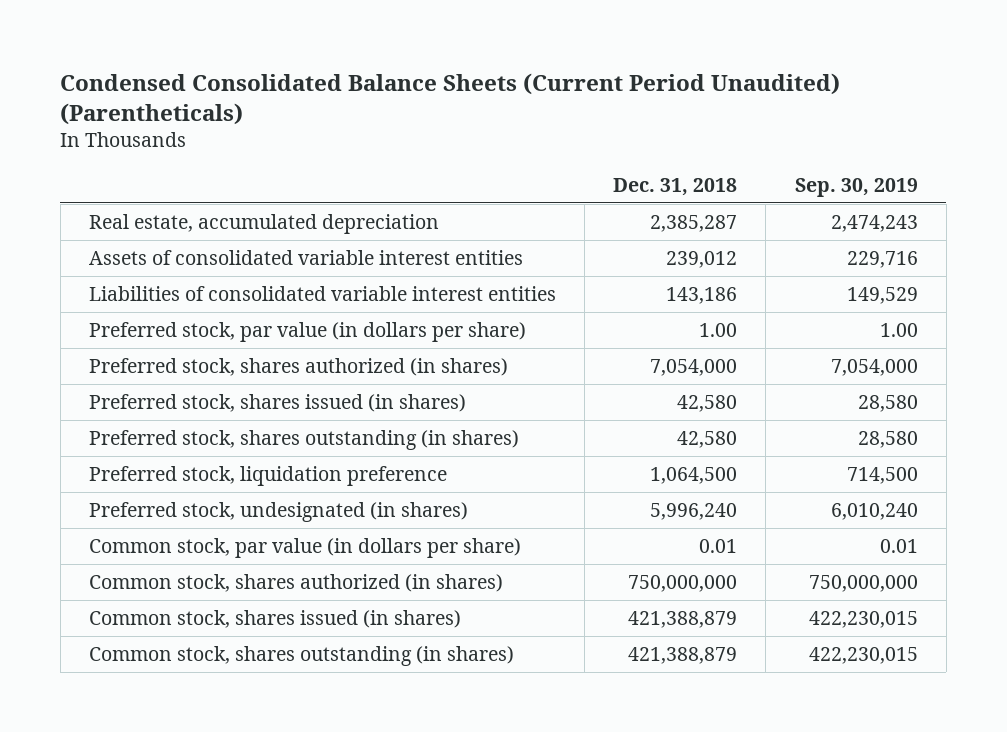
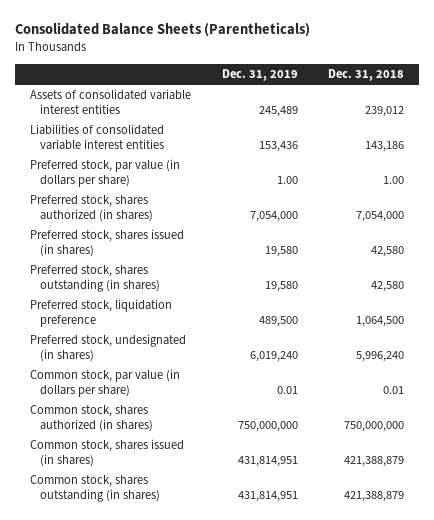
- Condensed Consolidated Balance Sheets (Current Period Unaudited) (Parentheticals)
+ Consolidated Balance Sheets (Parentheticals)
- | Dec. 31, 2018 | Sep. 30, 2019
+ | Dec. 31, 2019 | Dec. 31, 2018
- Real estate, accumulated depreciation | 2,385,287 | 2,474,243

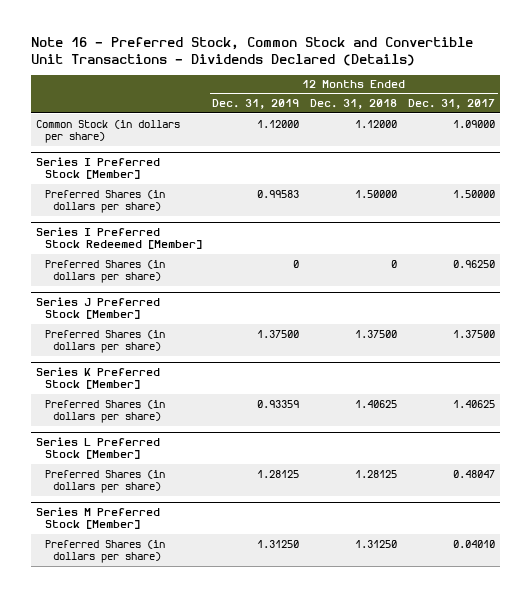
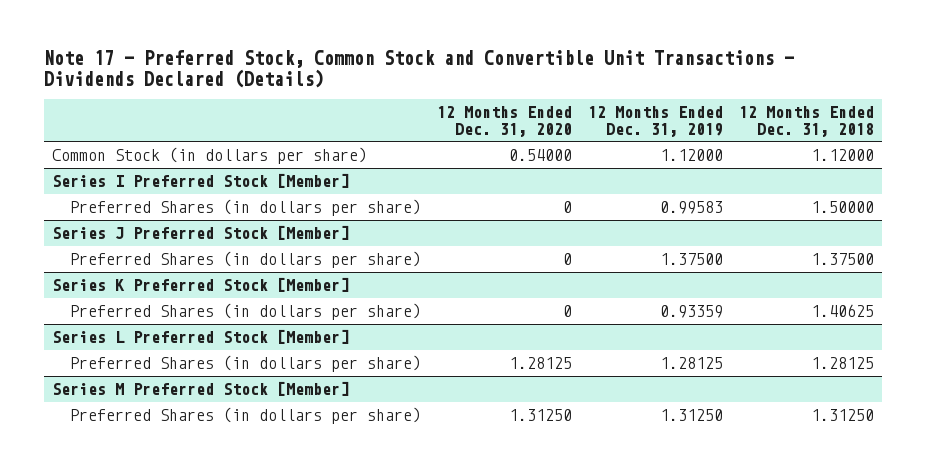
- Note 16 - Preferred Stock, Common Stock and Convertible Unit Transactions - Dividends Declared (Details)
+ Note 17 - Preferred Stock, Common Stock and Convertible Unit Transactions - Dividends Declared (Details)
- | 12 Months Ended Dec. 31, 2019 | 12 Months Ended Dec. 31, 2018 | 12 Months Ended Dec. 31, 2017
+ | 12 Months Ended Dec. 31, 2020 | 12 Months Ended Dec. 31, 2019 | 12 Months Ended Dec. 31, 2018
- Series I Preferred Stock Redeemed [Member]
- Preferred Shares (in dollars per share) | 0 | 0 | 0.96250

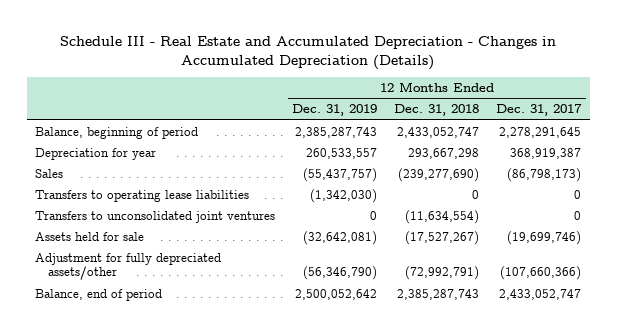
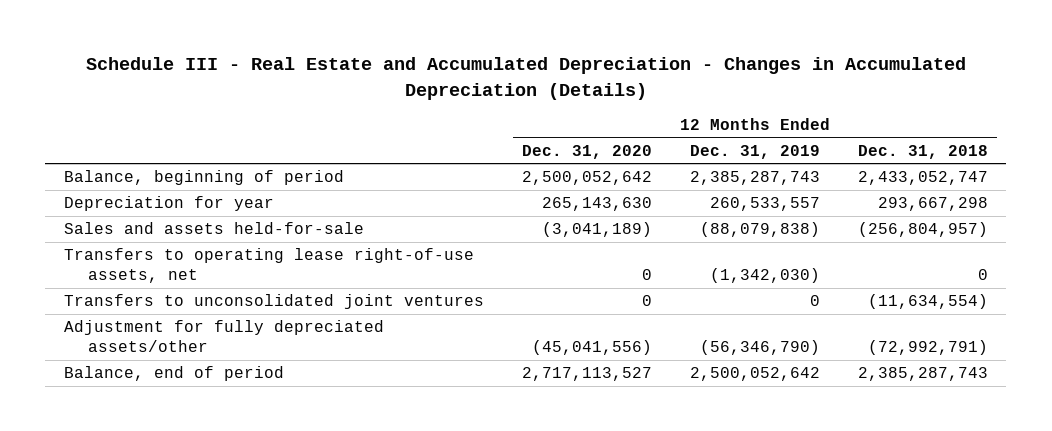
- | 12 Months Ended Dec. 31, 2019 | 12 Months Ended Dec. 31, 2018 | 12 Months Ended Dec. 31, 2017
+ | 12 Months Ended Dec. 31, 2020 | 12 Months Ended Dec. 31, 2019 | 12 Months Ended Dec. 31, 2018
- Sales | (55,437,757) | (239,277,690) | (86,798,173)
- Transfers to operating lease liabilities | (1,342,030) | 0 | 0
+ Sales and assets held-for-sale | (3,041,189) | (88,079,838) | (256,804,957)
+ Transfers to operating lease right-of-use assets, net | 0 | (1,342,030) | 0
- Assets held for sale | (32,642,081) | (17,527,267) | (19,699,746)

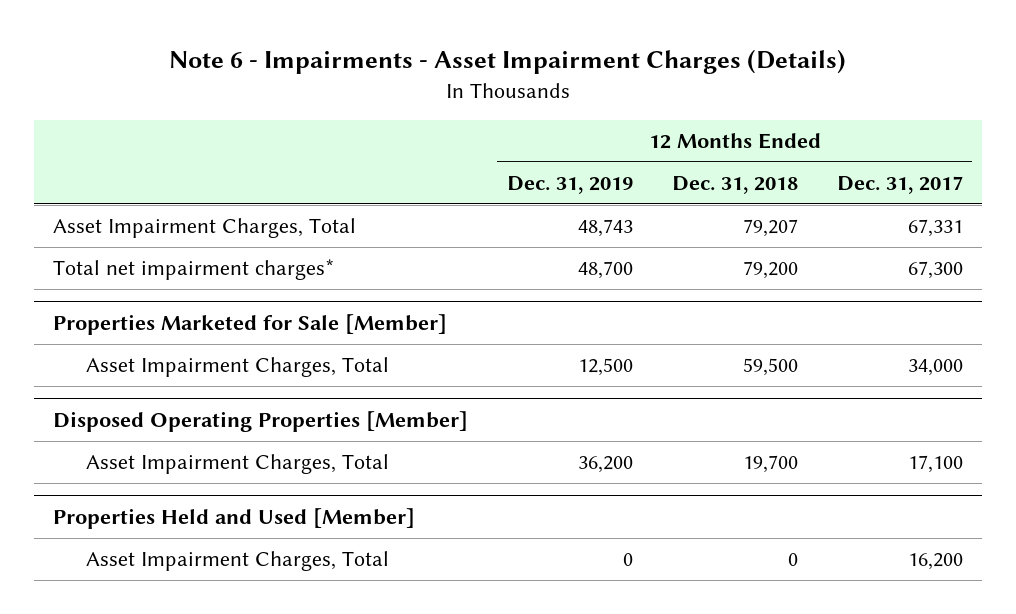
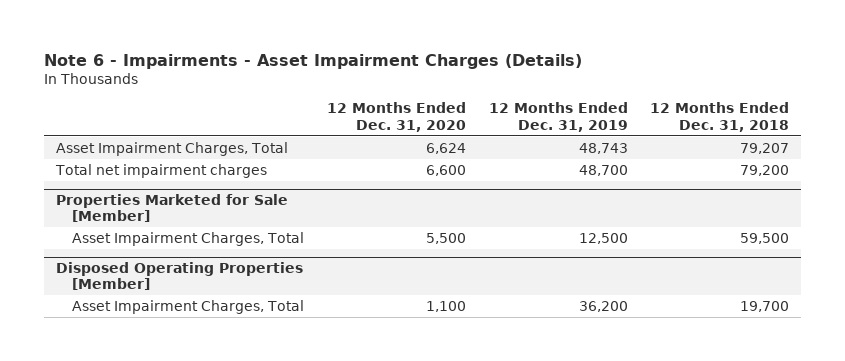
- | 12 Months Ended Dec. 31, 2019 | 12 Months Ended Dec. 31, 2018 | 12 Months Ended Dec. 31, 2017
+ | 12 Months Ended Dec. 31, 2020 | 12 Months Ended Dec. 31, 2019 | 12 Months Ended Dec. 31, 2018
- Total net impairment charges* | 48,700 | 79,200 | 67,300
+ Total net impairment charges | 6,600 | 48,700 | 79,200
- Properties Held and Used [Member]
- Asset Impairment Charges, Total | 0 | 0 | 16,200

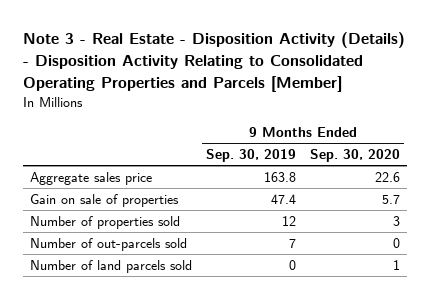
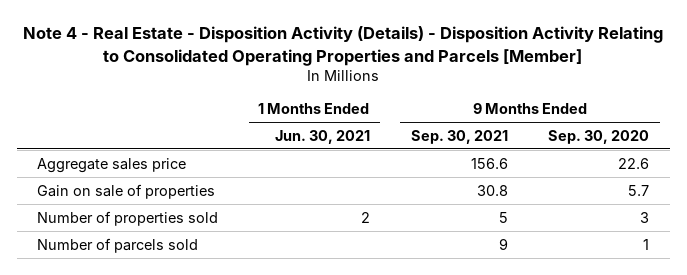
- Note 3 - Real Estate - Disposition Activity (Details) - Disposition Activity Relating to Consolidated Operating Properties and Parcels [Member]
+ Note 4 - Real Estate - Disposition Activity (Details) - Disposition Activity Relating to Consolidated Operating Properties and Parcels [Member]
- | 9 Months Ended Sep. 30, 2019 | 9 Months Ended Sep. 30, 2020
+ | 1 Months Ended Jun. 30, 2021 | 9 Months Ended Sep. 30, 2021 | 9 Months Ended Sep. 30, 2020
- Number of out-parcels sold | 7 | 0
- Number of land parcels sold | 0 | 1
+ Number of parcels sold | | 9 | 1

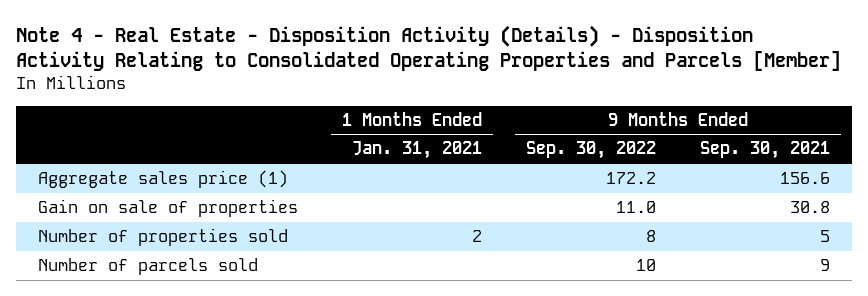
- | 1 Months Ended Jun. 30, 2021 | 9 Months Ended Sep. 30, 2021 | 9 Months Ended Sep. 30, 2020
+ | 1 Months Ended Jan. 31, 2021 | 9 Months Ended Sep. 30, 2022 | 9 Months Ended Sep. 30, 2021
- Aggregate sales price | | 156.6 | 22.6
+ Aggregate sales price (1) | | 172.2 | 156.6

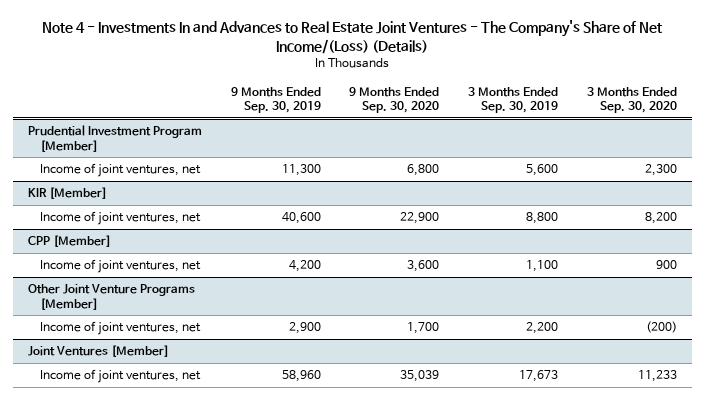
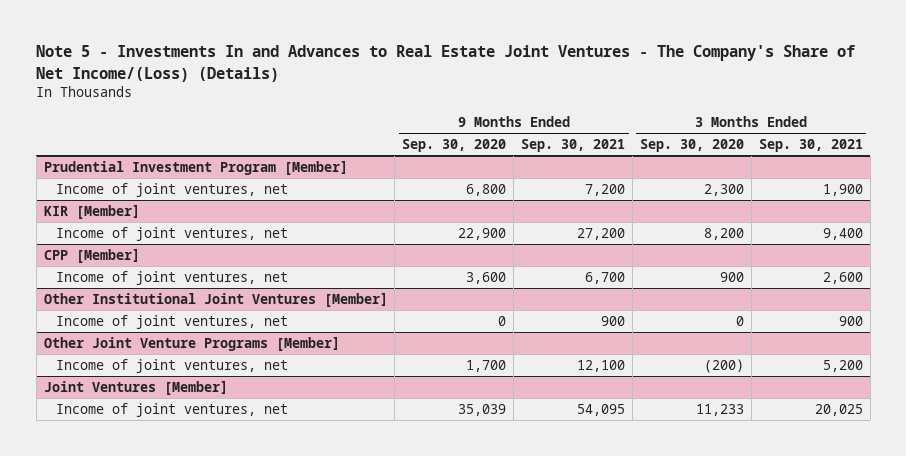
- Note 4 - Investments In and Advances to Real Estate Joint Ventures - The Company's Share of Net Income/(Loss) (Details)
+ Note 5 - Investments In and Advances to Real Estate Joint Ventures - The Company's Share of Net Income/(Loss) (Details)
- | 9 Months Ended Sep. 30, 2019 | 9 Months Ended Sep. 30, 2020 | 3 Months Ended Sep. 30, 2019 | 3 Months Ended Sep. 30, 2020
+ | 9 Months Ended Sep. 30, 2020 | 9 Months Ended Sep. 30, 2021 | 3 Months Ended Sep. 30, 2020 | 3 Months Ended Sep. 30, 2021
+ Other Institutional Joint Ventures [Member]
+ Income of joint ventures, net | 0 | 900 | 0 | 900

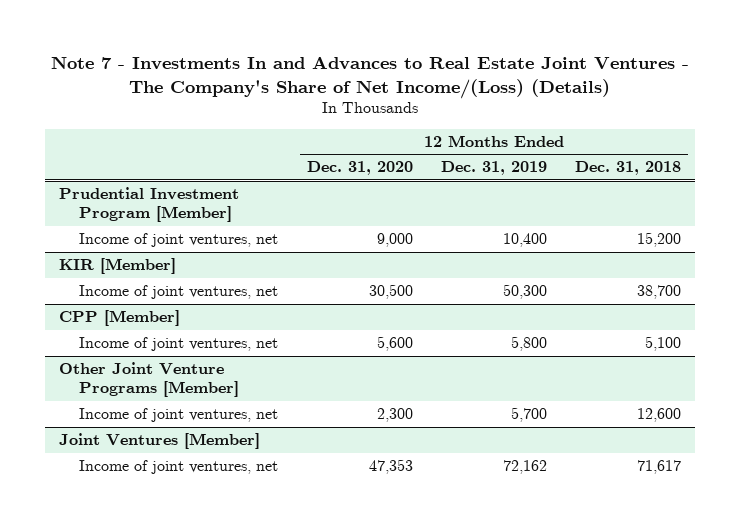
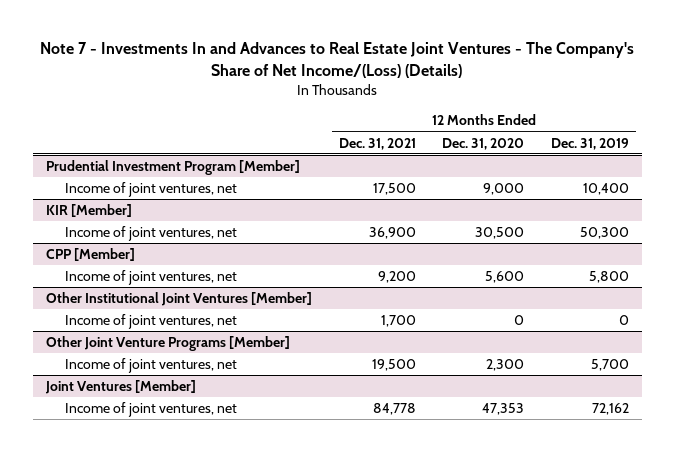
- | 12 Months Ended Dec. 31, 2020 | 12 Months Ended Dec. 31, 2019 | 12 Months Ended Dec. 31, 2018
+ | 12 Months Ended Dec. 31, 2021 | 12 Months Ended Dec. 31, 2020 | 12 Months Ended Dec. 31, 2019
+ Other Institutional Joint Ventures [Member]
+ Income of joint ventures, net | 1,700 | 0 | 0

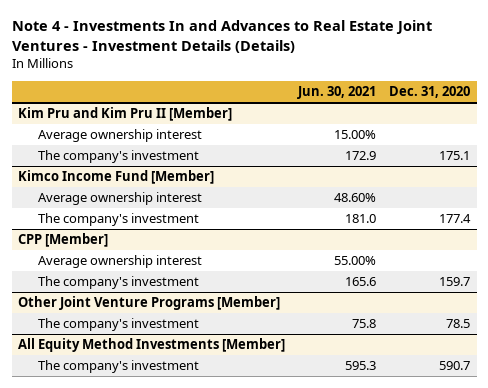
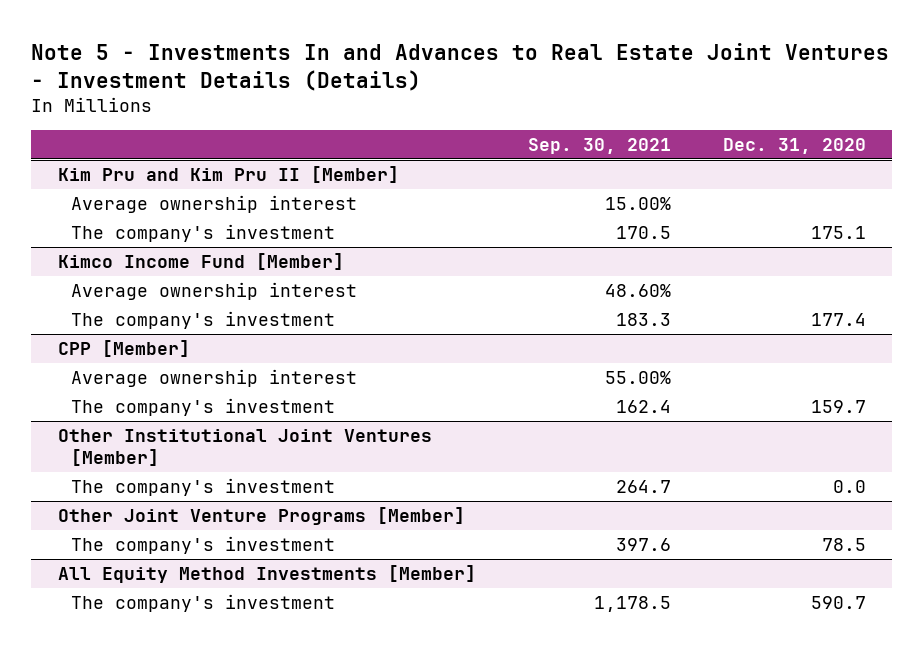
- Note 4 - Investments In and Advances to Real Estate Joint Ventures - Investment Details (Details)
+ Note 5 - Investments In and Advances to Real Estate Joint Ventures - Investment Details (Details)
- | Jun. 30, 2021 | Dec. 31, 2020
+ | Sep. 30, 2021 | Dec. 31, 2020
+ Other Institutional Joint Ventures [Member]
+ The company's investment | 264.7 | 0.0

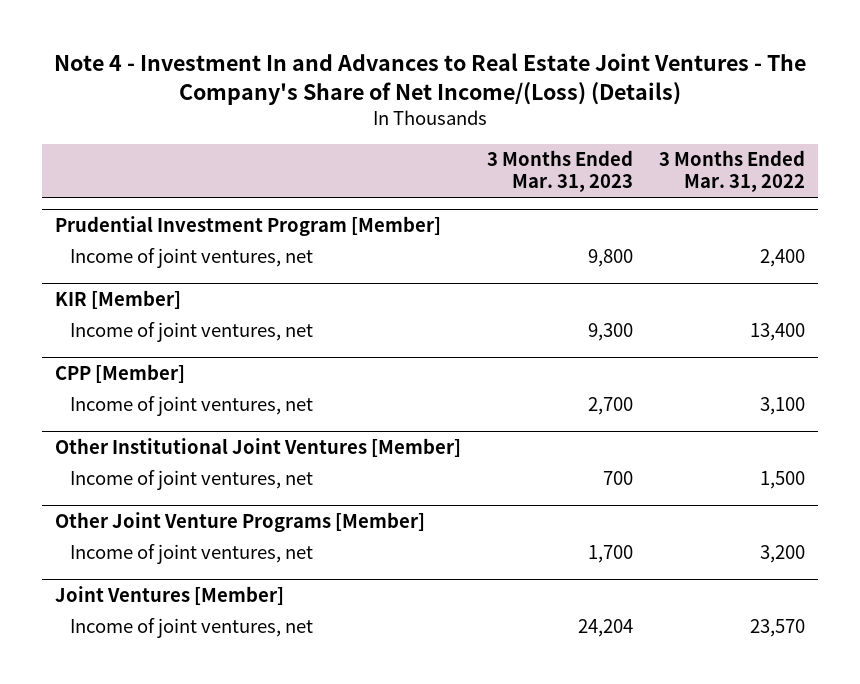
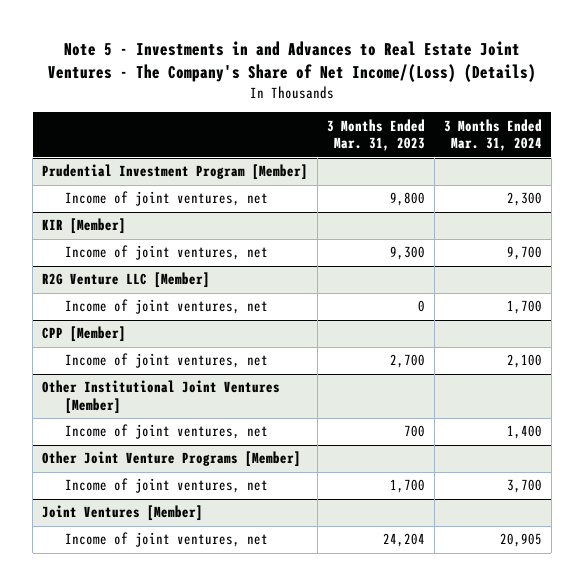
- Note 4 - Investment In and Advances to Real Estate Joint Ventures - The Company's Share of Net Income/(Loss) (Details)
+ Note 5 - Investments in and Advances to Real Estate Joint Ventures - The Company's Share of Net Income/(Loss) (Details)
- | 3 Months Ended Mar. 31, 2023 | 3 Months Ended Mar. 31, 2022
+ | 3 Months Ended Mar. 31, 2023 | 3 Months Ended Mar. 31, 2024
+ R2G Venture LLC [Member]
+ Income of joint ventures, net | 0 | 1,700

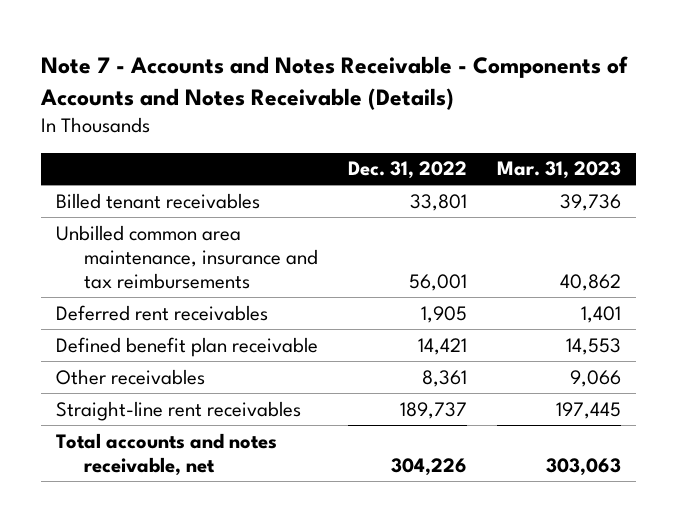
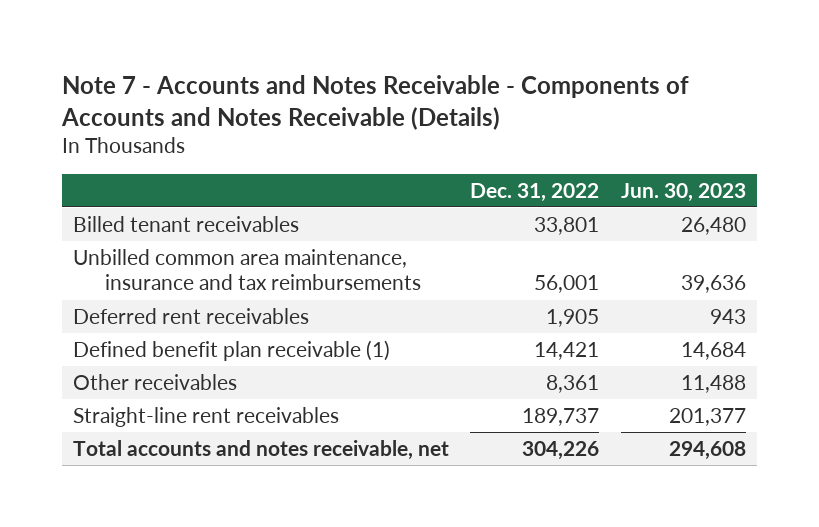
- | Dec. 31, 2022 | Mar. 31, 2023
+ | Dec. 31, 2022 | Jun. 30, 2023
- Defined benefit plan receivable | 14,421 | 14,553
+ Defined benefit plan receivable (1) | 14,421 | 14,684

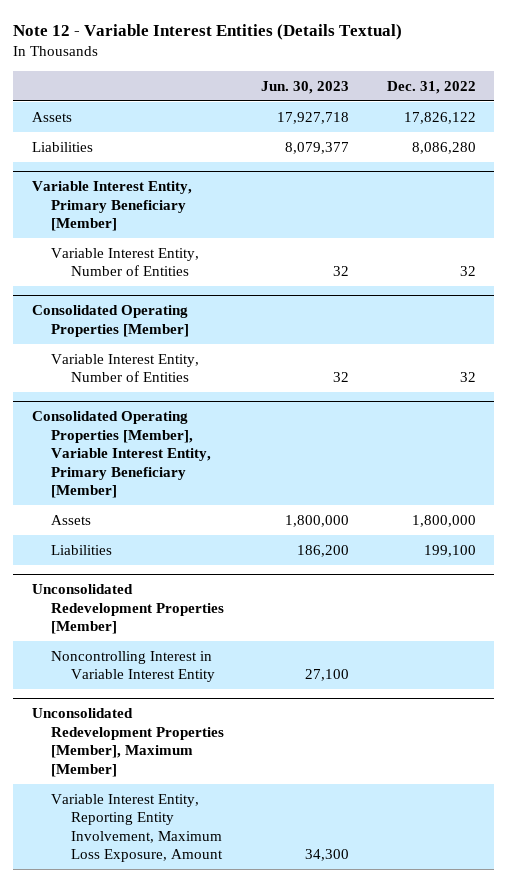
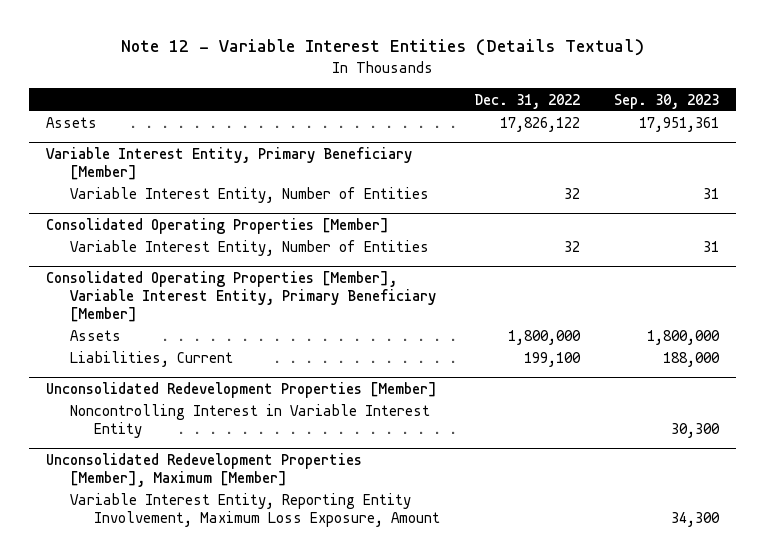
- | Jun. 30, 2023 | Dec. 31, 2022
+ | Dec. 31, 2022 | Sep. 30, 2023
- Liabilities | 8,079,377 | 8,086,280
@ Consolidated Operating Properties [Member], Variable Interest Entity, Primary Beneficiary [Member]
- Liabilities | 186,200 | 199,100
+ Liabilities, Current | 199,100 | 188,000

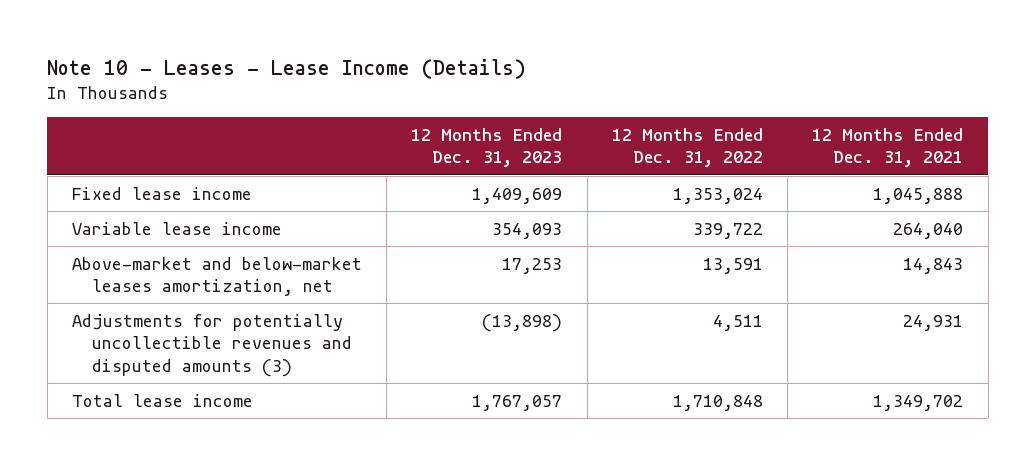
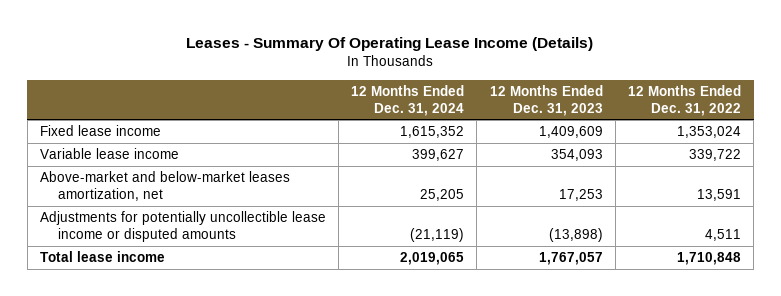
- Note 10 - Leases - Lease Income (Details)
+ Leases - Summary Of Operating Lease Income (Details)
- | 12 Months Ended Dec. 31, 2023 | 12 Months Ended Dec. 31, 2022 | 12 Months Ended Dec. 31, 2021
+ | 12 Months Ended Dec. 31, 2024 | 12 Months Ended Dec. 31, 2023 | 12 Months Ended Dec. 31, 2022
- Adjustments for potentially uncollectible revenues and disputed amounts (3) | (13,898) | 4,511 | 24,931
+ Adjustments for potentially uncollectible lease income or disputed amounts | (21,119) | (13,898) | 4,511

